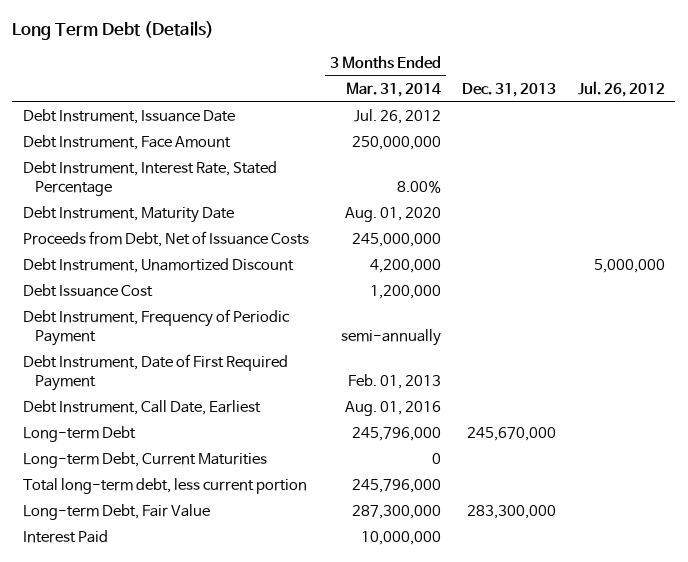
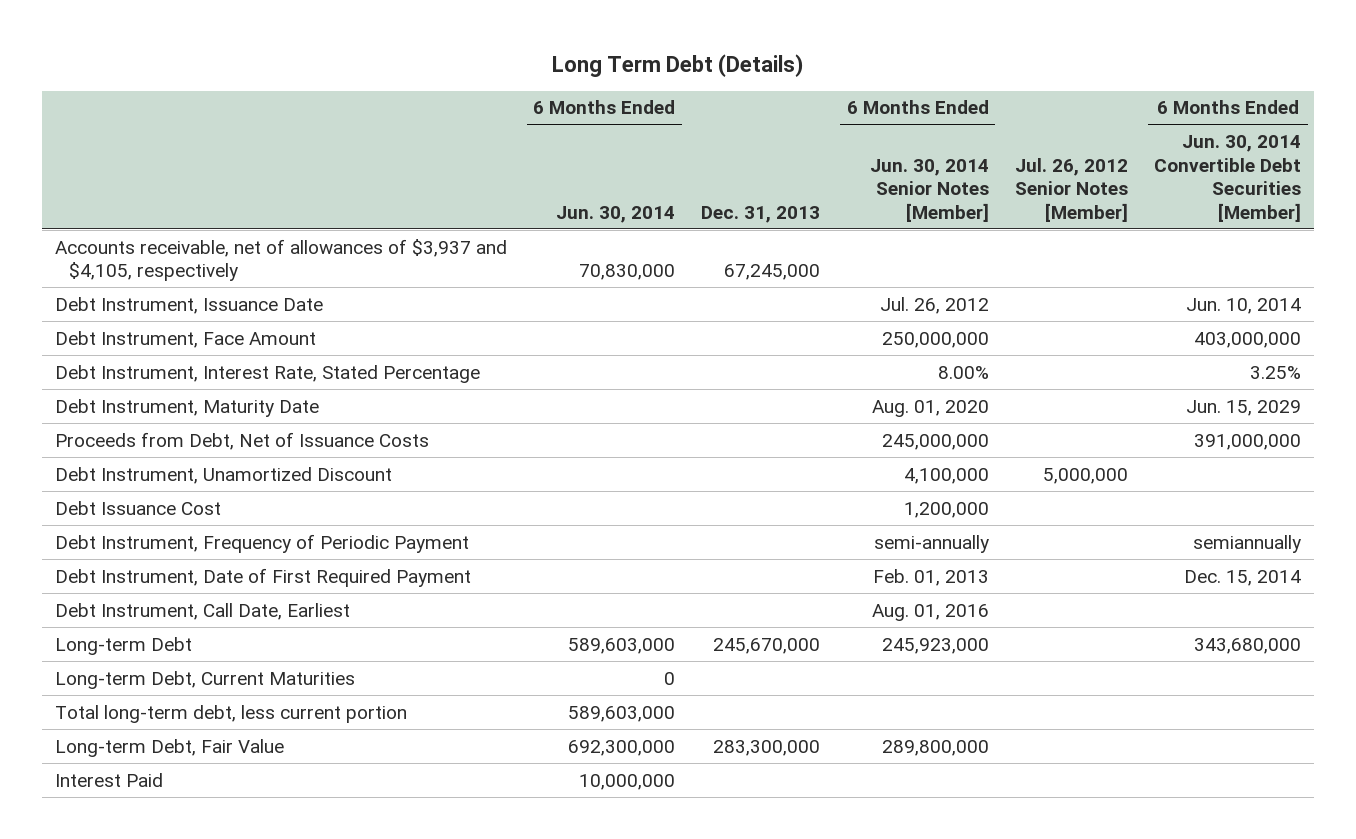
- | 3 Months Ended Mar. 31, 2014 | Dec. 31, 2013 | Jul. 26, 2012
+ | 6 Months Ended Jun. 30, 2014 | Dec. 31, 2013 | 6 Months Ended Jun. 30, 2014 Senior Notes [Member] | Jul. 26, 2012 Senior Notes [Member] | 6 Months Ended Jun. 30, 2014 Convertible Debt Securities [Member]
+ Accounts receivable, net of allowances of $3,937 and $4,105, respectively | 70,830,000 | 67,245,000 | | |

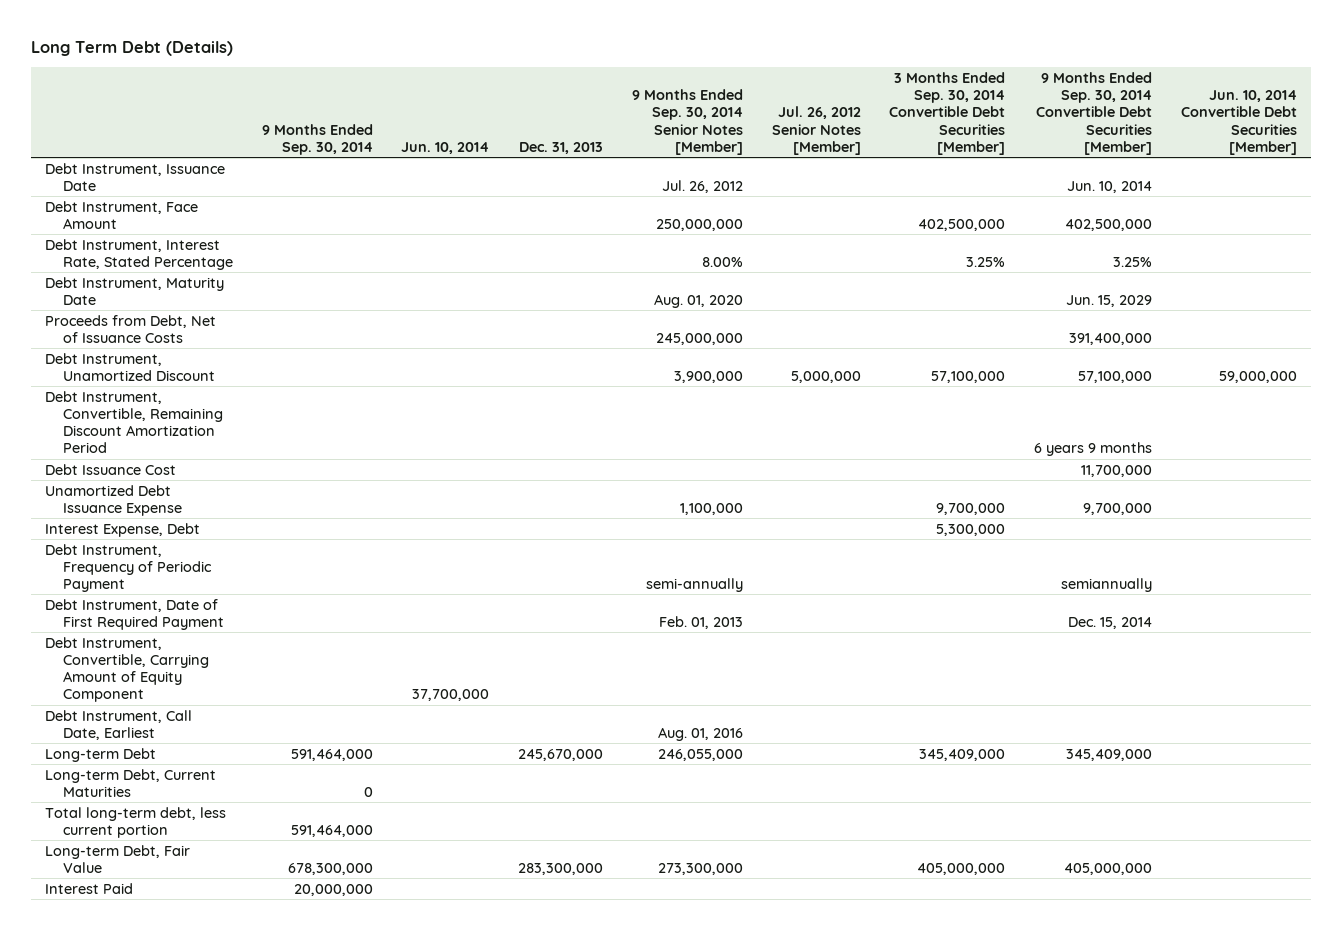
- | 6 Months Ended Jun. 30, 2014 | Dec. 31, 2013 | 6 Months Ended Jun. 30, 2014 Senior Notes [Member] | Jul. 26, 2012 Senior Notes [Member] | 6 Months Ended Jun. 30, 2014 Convertible Debt Securities [Member]
+ | 9 Months Ended Sep. 30, 2014 | Jun. 10, 2014 | Dec. 31, 2013 | 9 Months Ended Sep. 30, 2014 Senior Notes [Member] | Jul. 26, 2012 Senior Notes [Member] | 3 Months Ended Sep. 30, 2014 Convertible Debt Securities [Member] | 9 Months Ended Sep. 30, 2014 Convertible Debt Securities [Member] | Jun. 10, 2014 Convertible Debt Securities [Member]
- Accounts receivable, net of allowances of $3,937 and $4,105, respectively | 70,830,000 | 67,245,000 | | |
+ Debt Instrument, Convertible, Remaining Discount Amortization Period | | | | | | | 6 years 9 months |
+ Unamortized Debt Issuance Expense | | | | 1,100,000 | | 9,700,000 | 9,700,000 |
+ Interest Expense, Debt | | | | | | 5,300,000 | |
+ Debt Instrument, Convertible, Carrying Amount of Equity Component | | 37,700,000 | | | | | |

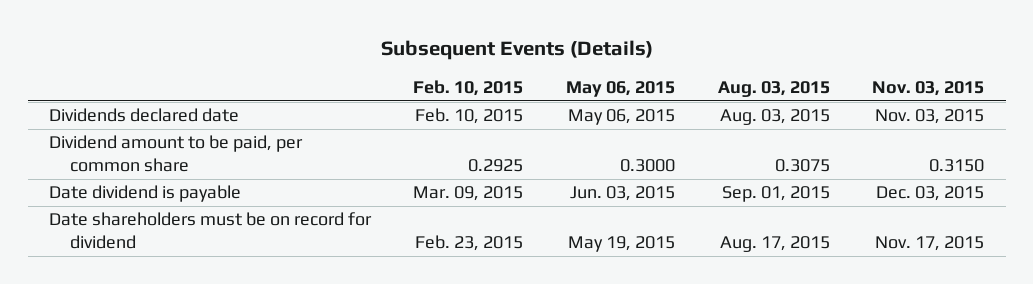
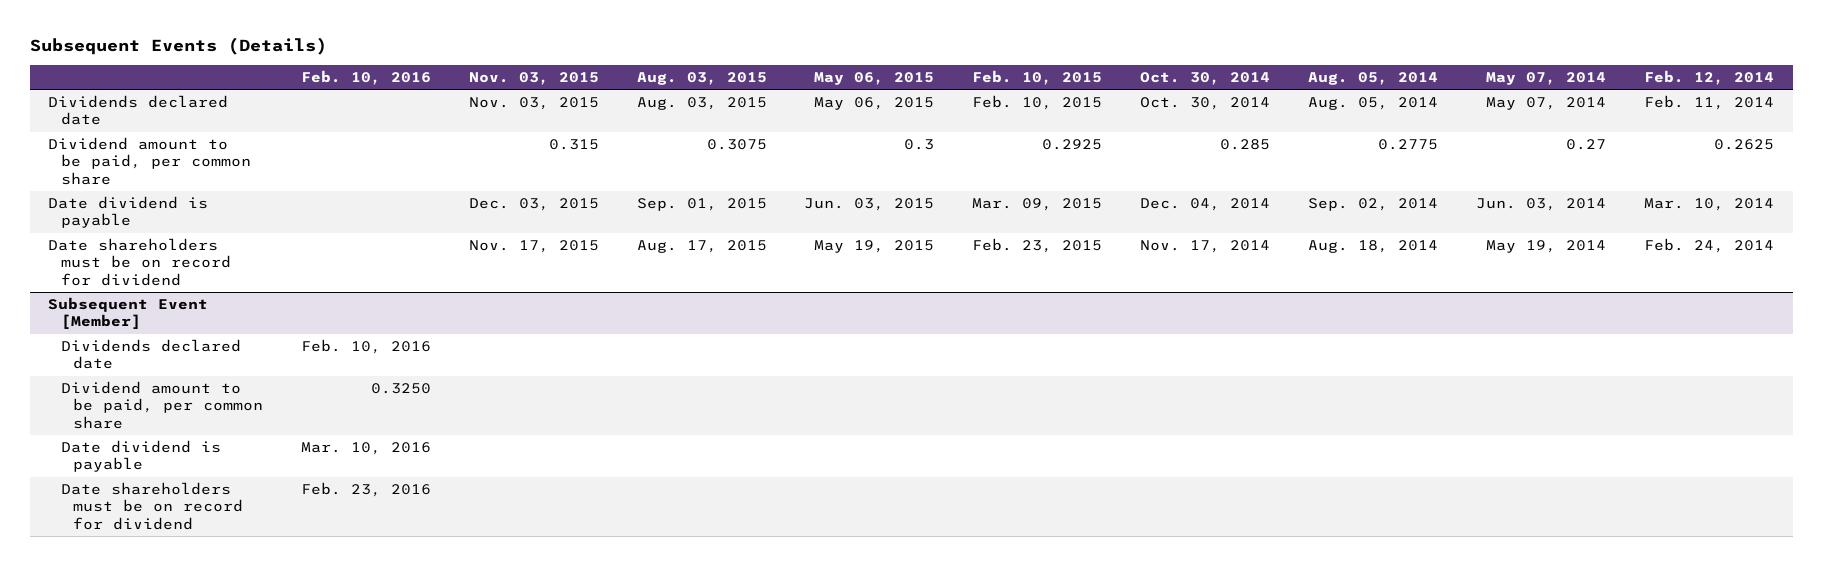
- | Feb. 10, 2015 | May 06, 2015 | Aug. 03, 2015 | Nov. 03, 2015
+ | Feb. 10, 2016 | Nov. 03, 2015 | Aug. 03, 2015 | May 06, 2015 | Feb. 10, 2015 | Oct. 30, 2014 | Aug. 05, 2014 | May 07, 2014 | Feb. 12, 2014
- Dividend amount to be paid, per common share | 0.2925 | 0.3000 | 0.3075 | 0.3150
+ Dividend amount to be paid, per common share | | 0.315 | 0.3075 | 0.3 | 0.2925 | 0.285 | 0.2775 | 0.27 | 0.2625
+ Subsequent Event [Member]
+ Dividends declared date | Feb. 10, 2016 | | | | | | | |
+ Dividend amount to be paid, per common share | 0.3250 | | | | | | | |
+ Date dividend is payable | Mar. 10, 2016 | | | | | | | |
+ Date shareholders must be on record for dividend | Feb. 23, 2016 | | | | | | | |

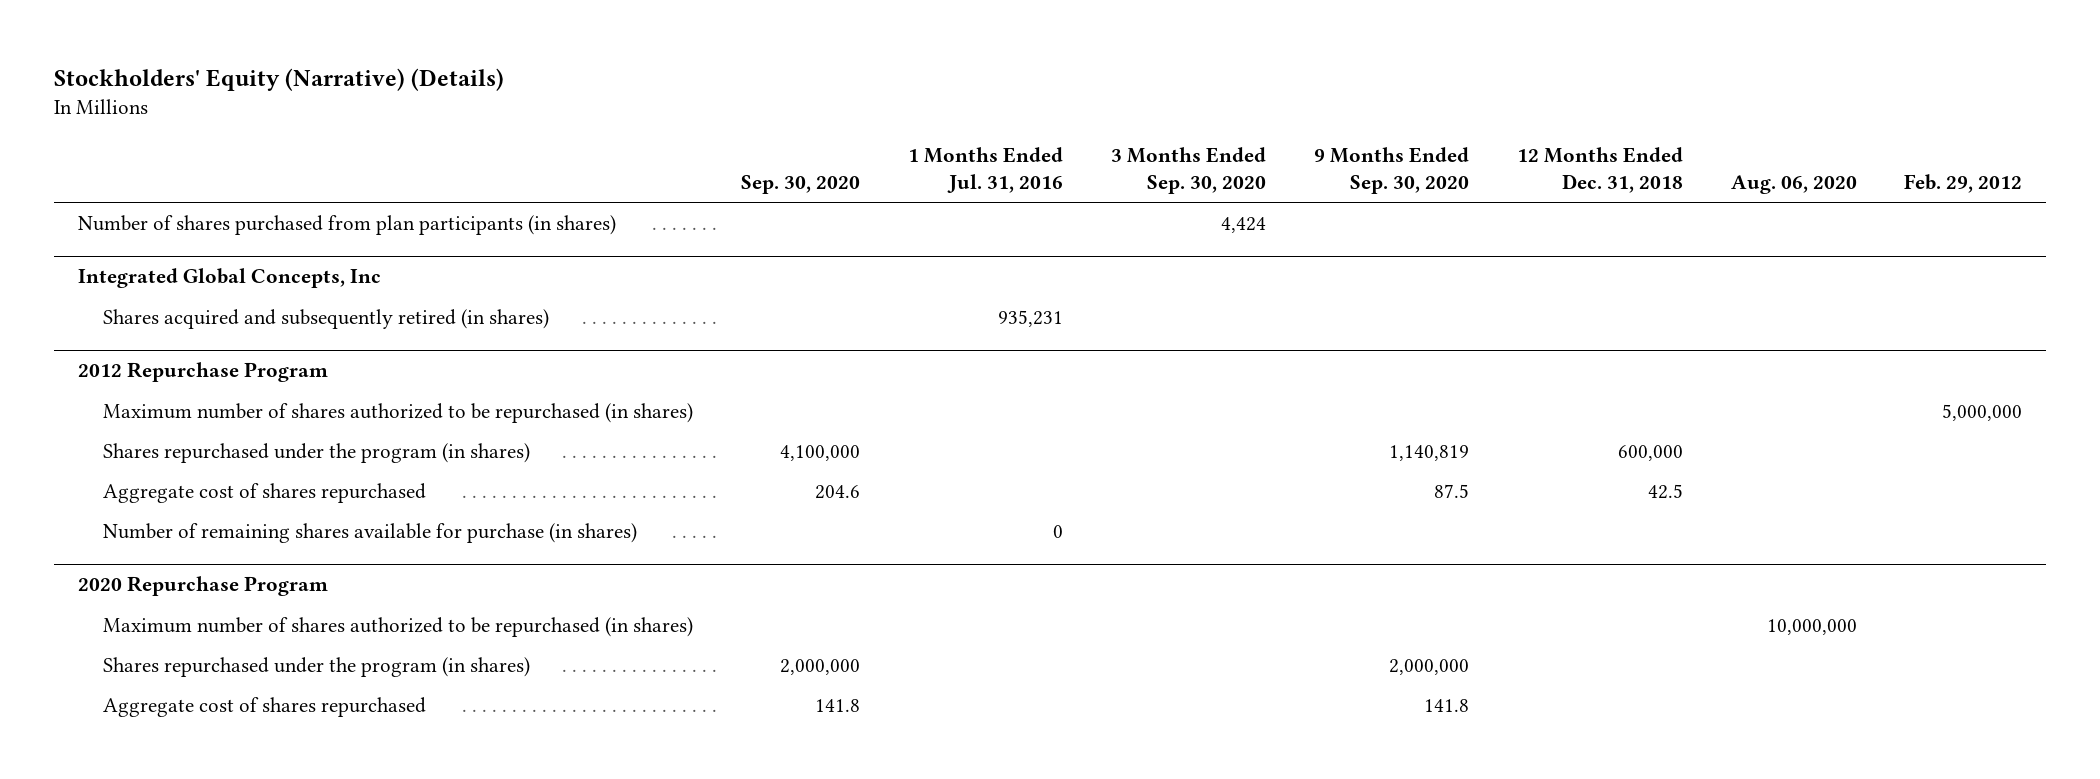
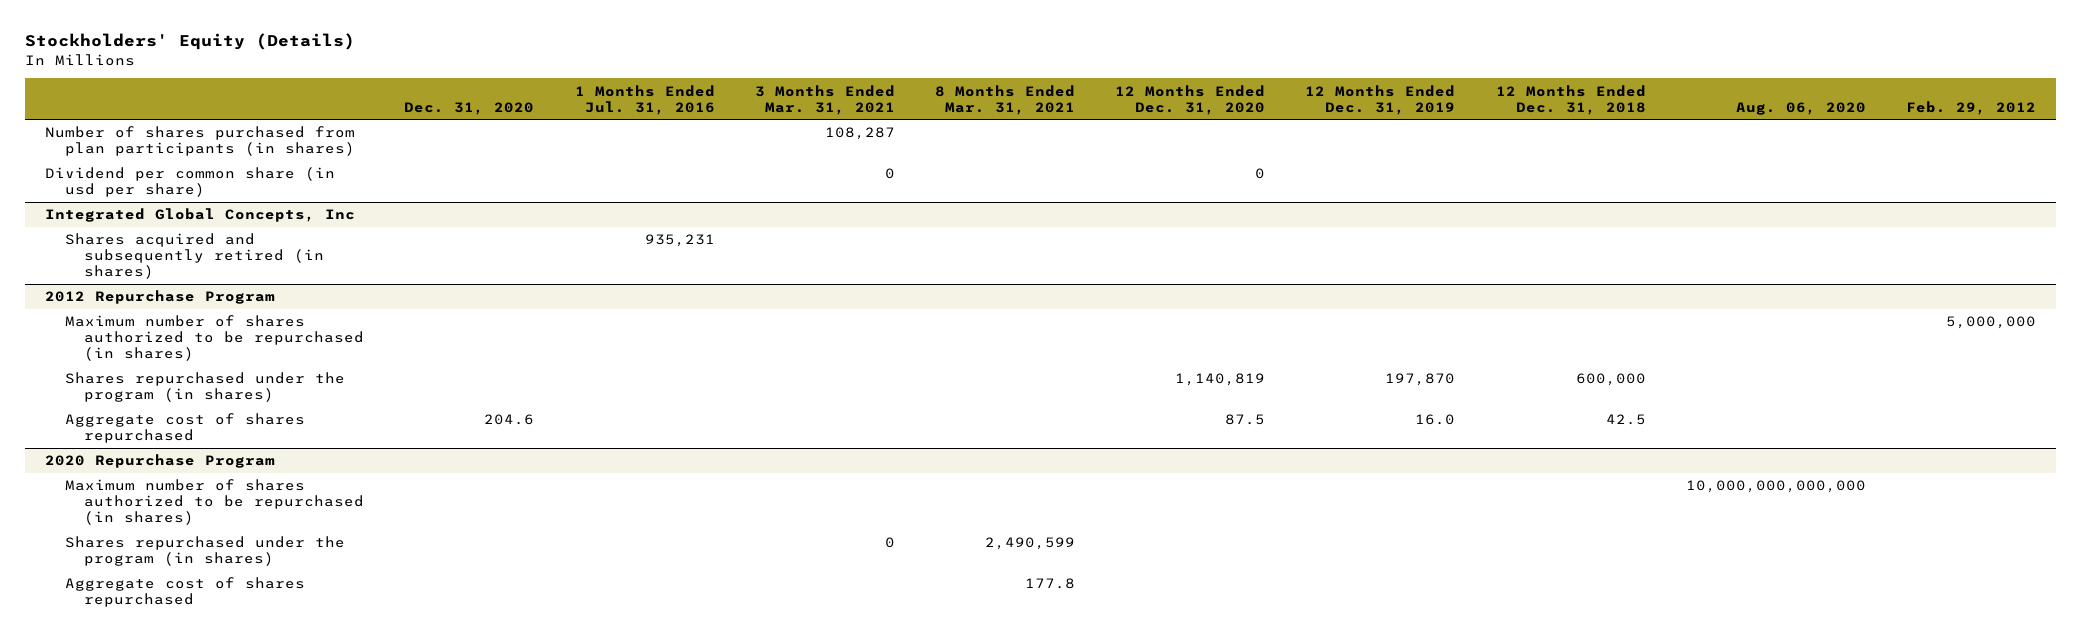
- Stockholders' Equity (Narrative) (Details)
+ Stockholders' Equity (Details)
- | Sep. 30, 2020 | 1 Months Ended Jul. 31, 2016 | 3 Months Ended Sep. 30, 2020 | 9 Months Ended Sep. 30, 2020 | 12 Months Ended Dec. 31, 2018 | Aug. 06, 2020 | Feb. 29, 2012
+ | Dec. 31, 2020 | 1 Months Ended Jul. 31, 2016 | 3 Months Ended Mar. 31, 2021 | 8 Months Ended Mar. 31, 2021 | 12 Months Ended Dec. 31, 2020 | 12 Months Ended Dec. 31, 2019 | 12 Months Ended Dec. 31, 2018 | Aug. 06, 2020 | Feb. 29, 2012
+ Dividend per common share (in usd per share) | | | 0 | | 0 | | | |
@ 2012 Repurchase Program
- Number of remaining shares available for purchase (in shares) | | 0 | | | | |
@ 2020 Repurchase Program
- Maximum number of shares authorized to be repurchased (in shares) | | | | | | 10,000,000 |
+ Maximum number of shares authorized to be repurchased (in shares) | | | | | | | | 10,000,000,000,000 |

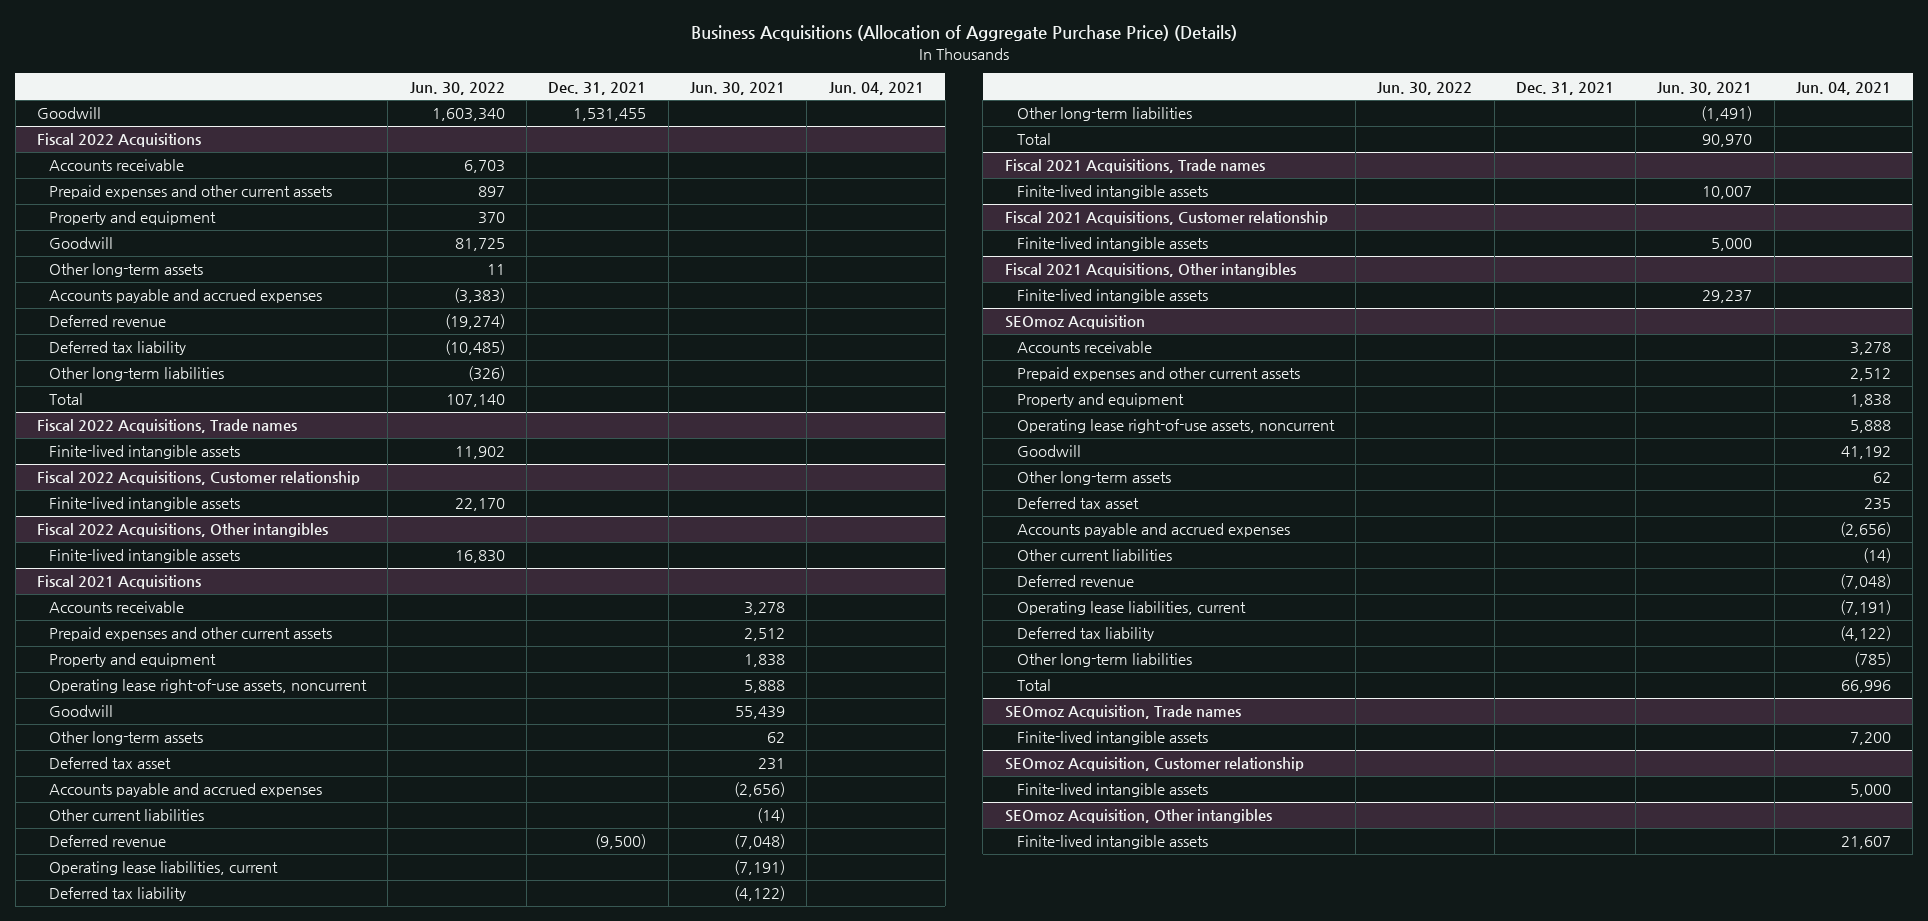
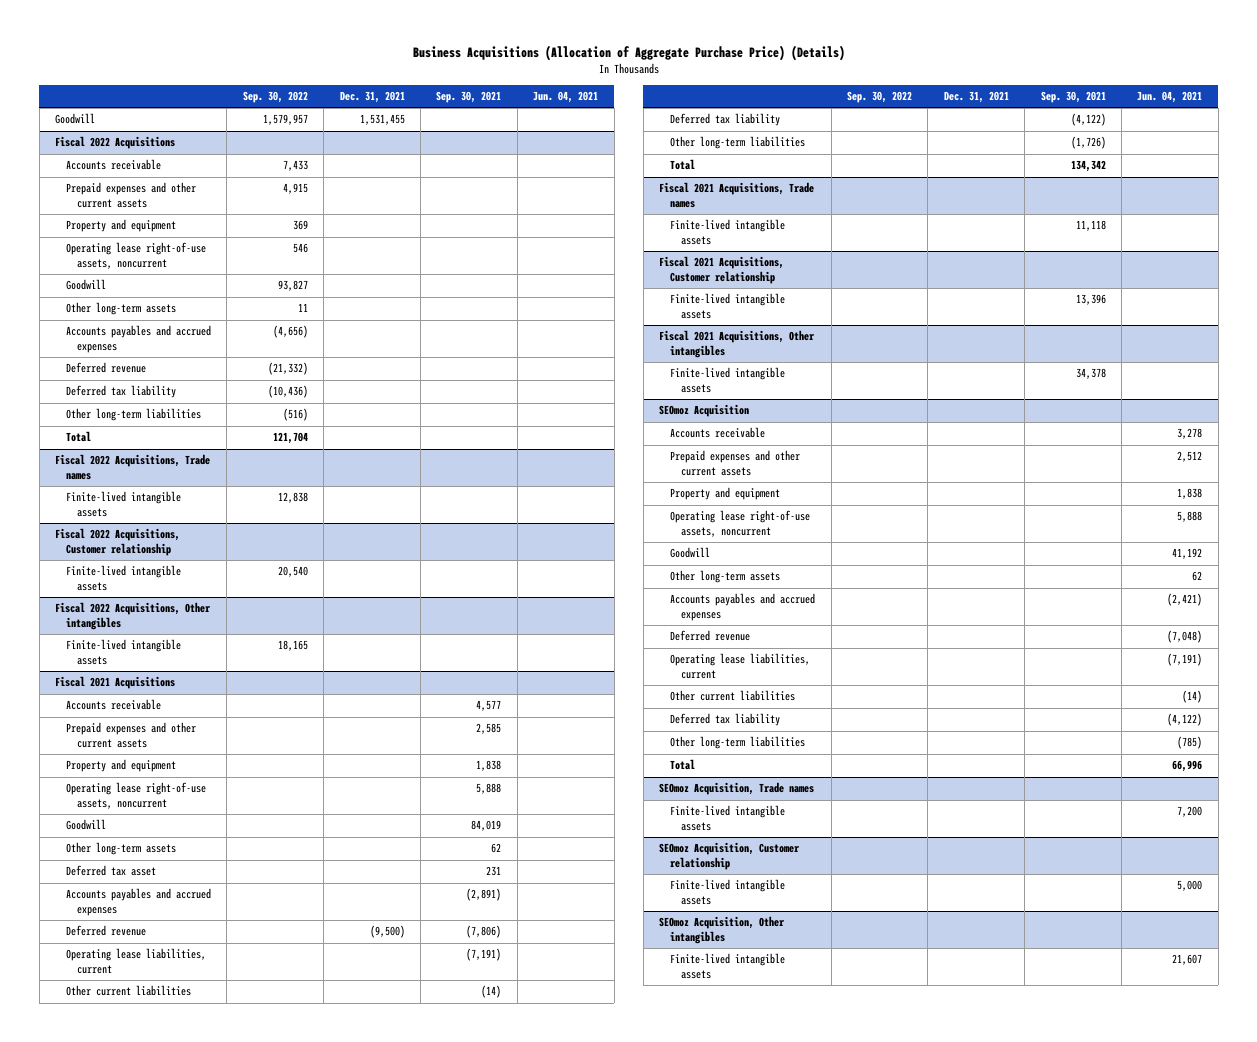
- | Jun. 30, 2022 | Dec. 31, 2021 | Jun. 30, 2021 | Jun. 04, 2021
+ | Sep. 30, 2022 | Dec. 31, 2021 | Sep. 30, 2021 | Jun. 04, 2021
@ Fiscal 2022 Acquisitions
+ Operating lease right-of-use assets, noncurrent | 546 | | |
- Accounts payable and accrued expenses | (3,383) | | |
+ Accounts payables and accrued expenses | (4,656) | | |
@ Fiscal 2021 Acquisitions
- Accounts payable and accrued expenses | | | (2,656) |
+ Accounts payables and accrued expenses | | | (2,891) |
moved down: Other current liabilities | | | (14) |
@ SEOmoz Acquisition
- Deferred tax asset | | | | 235
- Accounts payable and accrued expenses | | | | (2,656)
+ Accounts payables and accrued expenses | | | | (2,421)
moved down: Other current liabilities | | | | (14)

